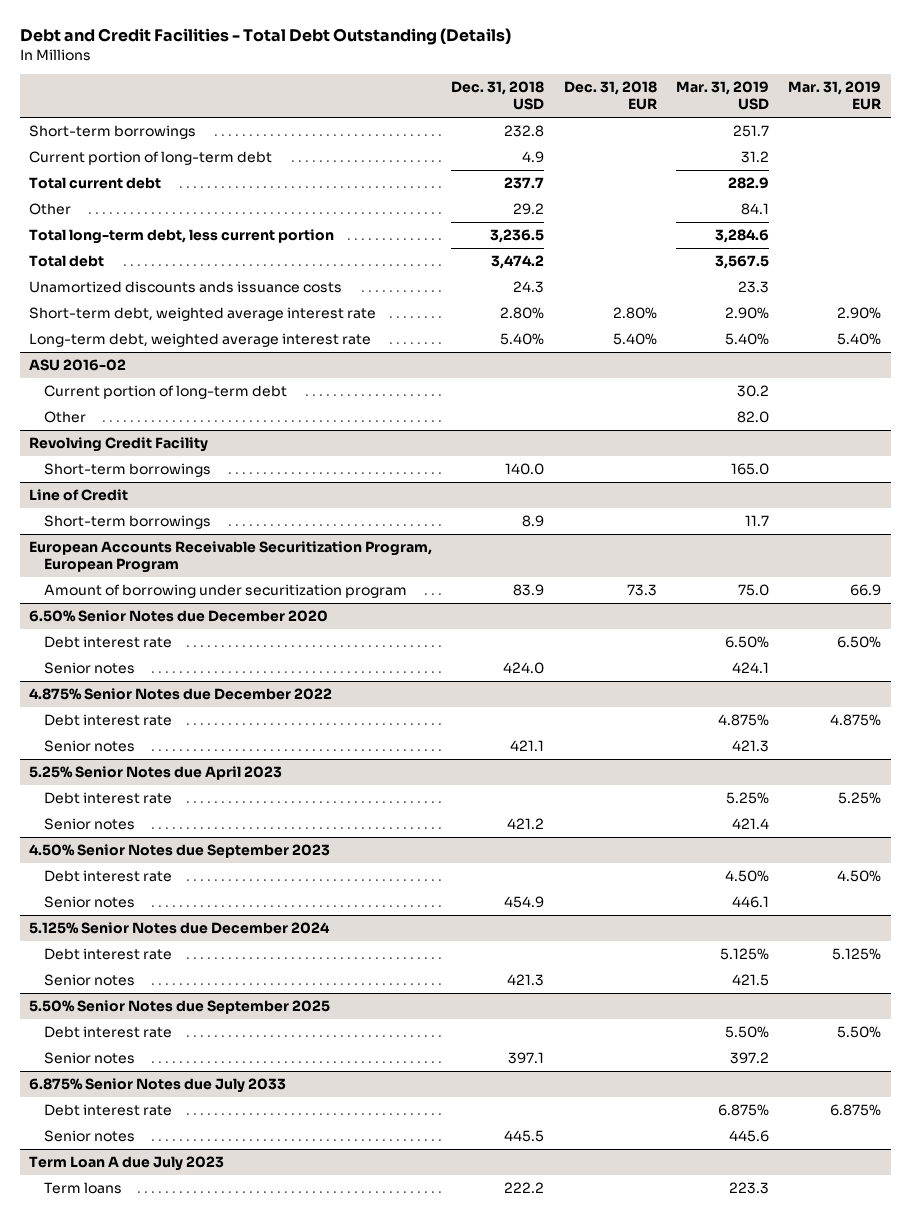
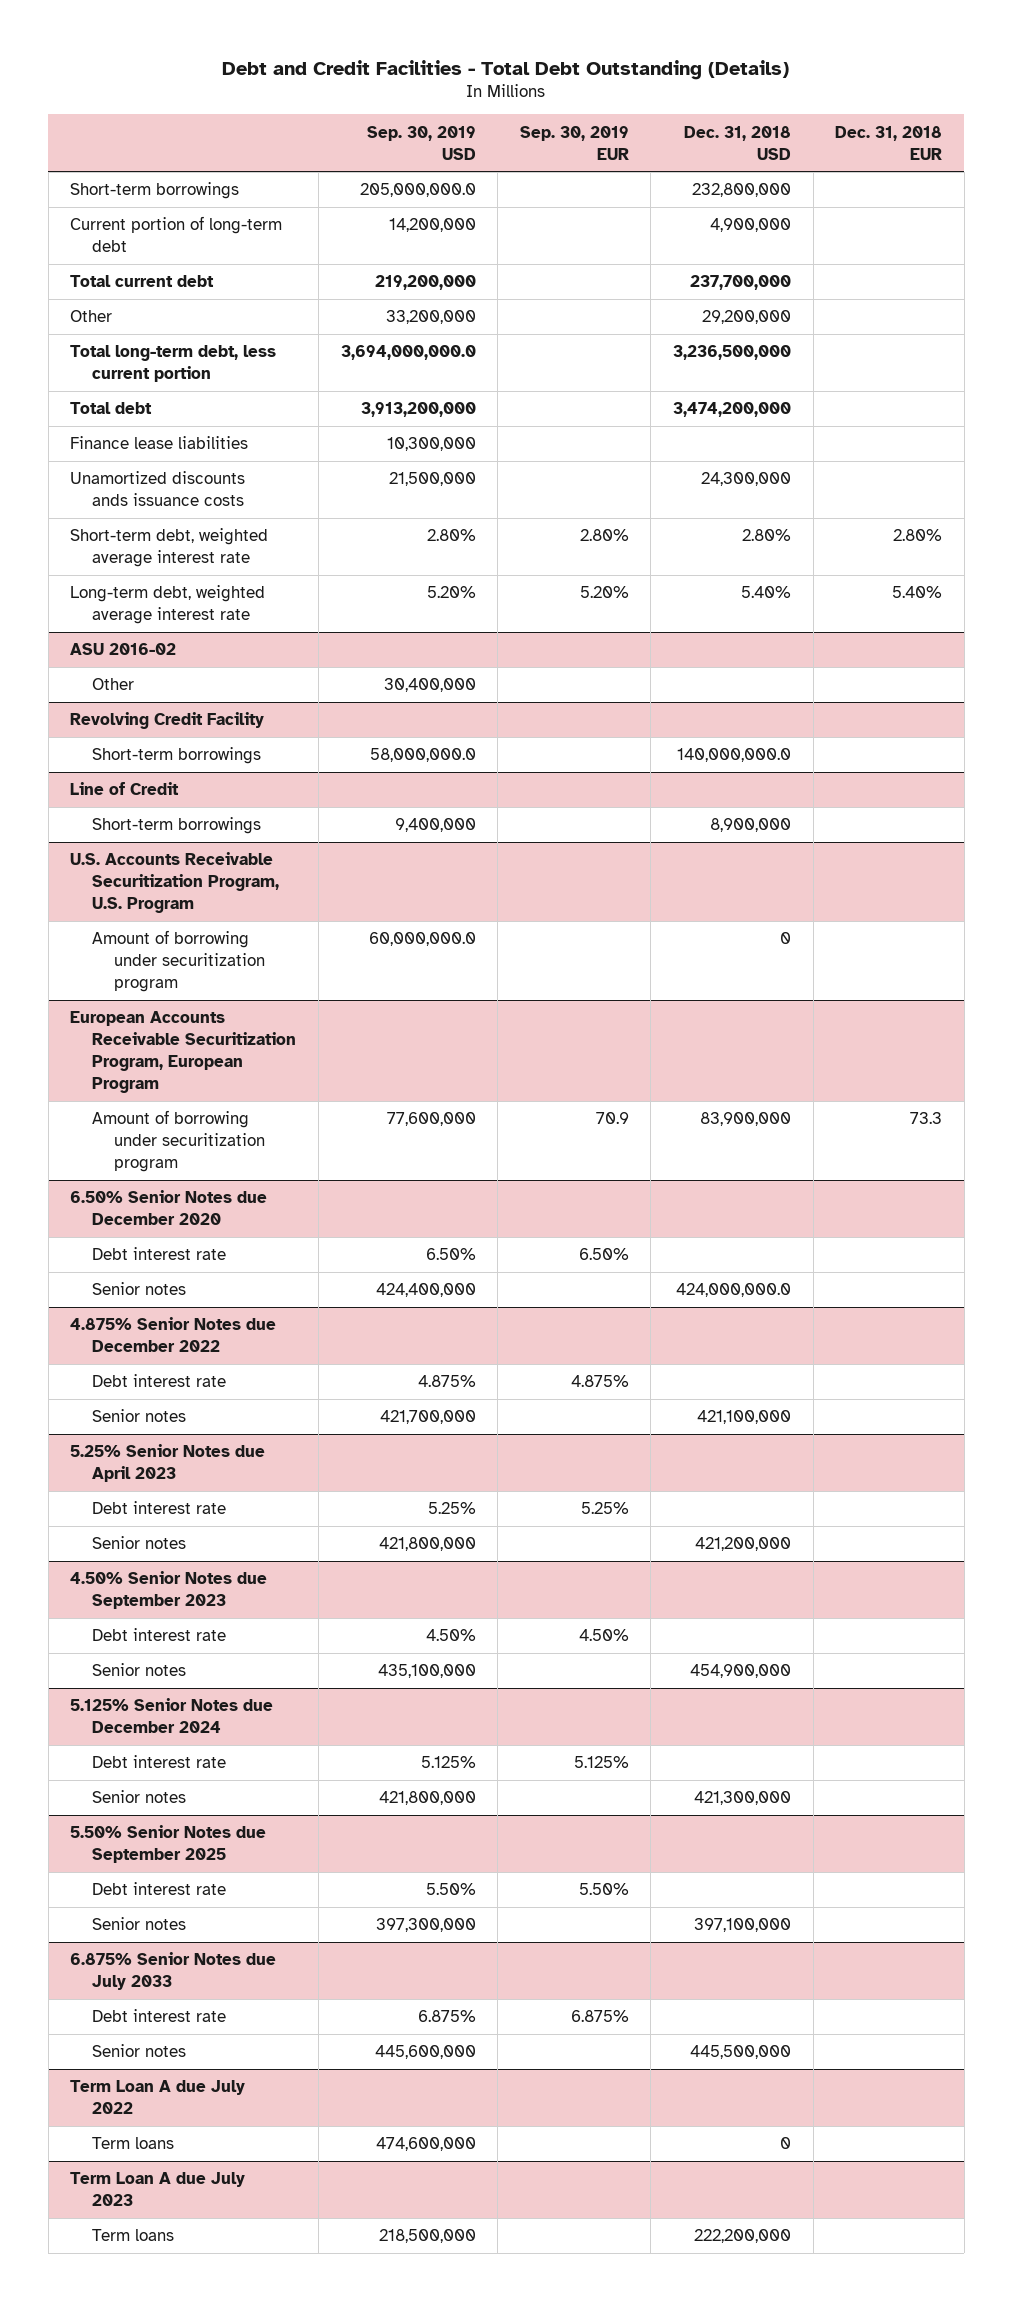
- | Dec. 31, 2018 USD | Dec. 31, 2018 EUR | Mar. 31, 2019 USD | Mar. 31, 2019 EUR
+ | Sep. 30, 2019 USD | Sep. 30, 2019 EUR | Dec. 31, 2018 USD | Dec. 31, 2018 EUR
- Short-term borrowings | 232.8 | | 251.7 |
- Current portion of long-term debt | 4.9 | | 31.2 |
- Total current debt | 237.7 | | 282.9 |
- Other | 29.2 | | 84.1 |
- Total long-term debt, less current portion | 3,236.5 | | 3,284.6 |
- Total debt | 3,474.2 | | 3,567.5 |
- Unamortized discounts ands issuance costs | 24.3 | | 23.3 |
+ Short-term borrowings | 205,000,000.0 | | 232,800,000 |
+ Current portion of long-term debt | 14,200,000 | | 4,900,000 |
+ Total current debt | 219,200,000 | | 237,700,000 |
+ Other | 33,200,000 | | 29,200,000 |
+ Total long-term debt, less current portion | 3,694,000,000.0 | | 3,236,500,000 |
+ Total debt | 3,913,200,000 | | 3,474,200,000 |
+ Finance lease liabilities | 10,300,000 | | |
+ Unamortized discounts ands issuance costs | 21,500,000 | | 24,300,000 |
@ ASU 2016-02
- Current portion of long-term debt | | | 30.2 |
@ Revolving Credit Facility
- Short-term borrowings | 140.0 | | 165.0 |
+ Short-term borrowings | 58,000,000.0 | | 140,000,000.0 |
@ Line of Credit
- Short-term borrowings | 8.9 | | 11.7 |
+ Short-term borrowings | 9,400,000 | | 8,900,000 |
+ U.S. Accounts Receivable Securitization Program, U.S. Program
+ Amount of borrowing under securitization program | 60,000,000.0 | | 0 |
@ European Accounts Receivable Securitization Program, European Program
- Amount of borrowing under securitization program | 83.9 | 73.3 | 75.0 | 66.9
+ Amount of borrowing under securitization program | 77,600,000 | 70.9 | 83,900,000 | 73.3
@ 6.50% Senior Notes due December 2020
- Senior notes | 424.0 | | 424.1 |
+ Senior notes | 424,400,000 | | 424,000,000.0 |
@ 4.875% Senior Notes due December 2022
- Senior notes | 421.1 | | 421.3 |
+ Senior notes | 421,700,000 | | 421,100,000 |
@ 5.25% Senior Notes due April 2023
- Senior notes | 421.2 | | 421.4 |
+ Senior notes | 421,800,000 | | 421,200,000 |
@ 4.50% Senior Notes due September 2023
- Senior notes | 454.9 | | 446.1 |
+ Senior notes | 435,100,000 | | 454,900,000 |
@ 5.125% Senior Notes due December 2024
- Senior notes | 421.3 | | 421.5 |
+ Senior notes | 421,800,000 | | 421,300,000 |
@ 5.50% Senior Notes due September 2025
- Senior notes | 397.1 | | 397.2 |
+ Senior notes | 397,300,000 | | 397,100,000 |
@ 6.875% Senior Notes due July 2033
- Senior notes | 445.5 | | 445.6 |
+ Senior notes | 445,600,000 | | 445,500,000 |
+ Term Loan A due July 2022
+ Term loans | 474,600,000 | | 0 |
@ Term Loan A due July 2023
- Term loans | 222.2 | | 223.3 |
+ Term loans | 218,500,000 | | 222,200,000 |

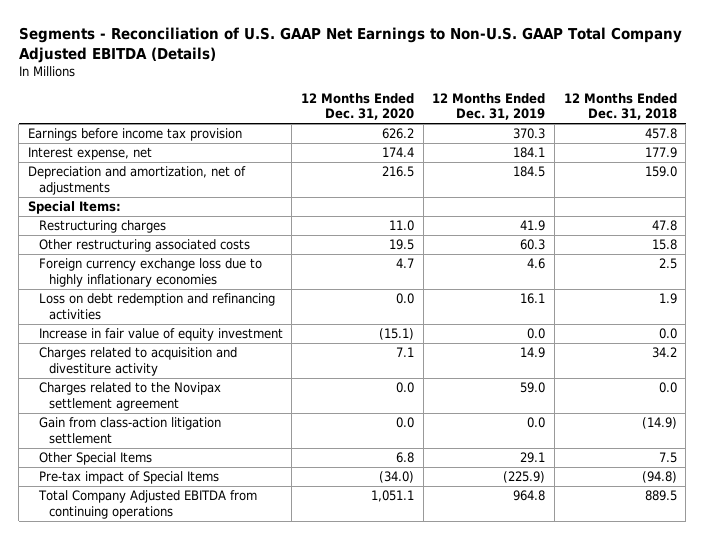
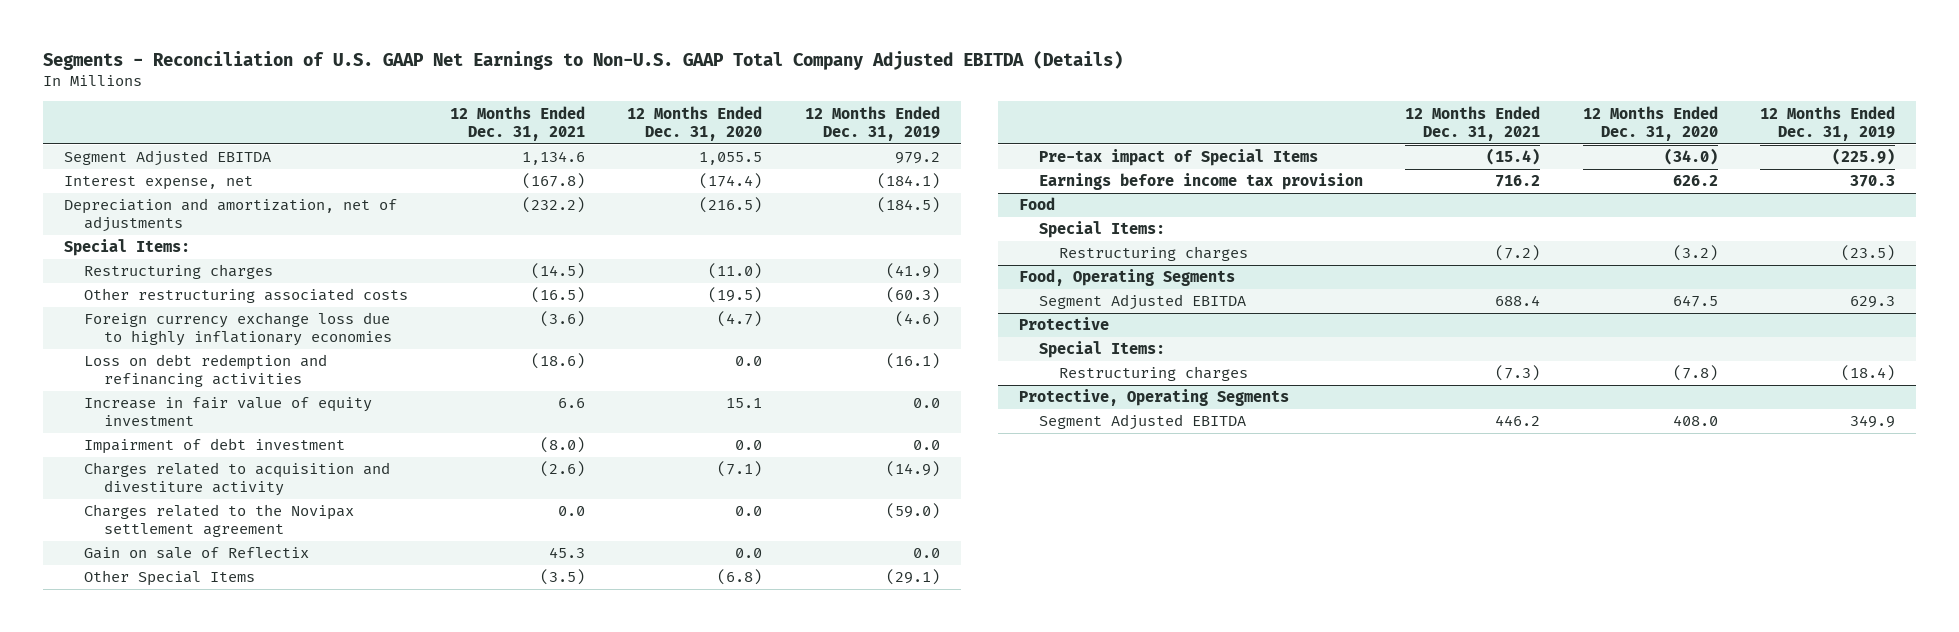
- | 12 Months Ended Dec. 31, 2020 | 12 Months Ended Dec. 31, 2019 | 12 Months Ended Dec. 31, 2018
+ | 12 Months Ended Dec. 31, 2021 | 12 Months Ended Dec. 31, 2020 | 12 Months Ended Dec. 31, 2019
- Interest expense, net | 174.4 | 184.1 | 177.9
- Depreciation and amortization, net of adjustments | 216.5 | 184.5 | 159.0
+ Segment Adjusted EBITDA | 1,134.6 | 1,055.5 | 979.2
+ Interest expense, net | (167.8) | (174.4) | (184.1)
+ Depreciation and amortization, net of adjustments | (232.2) | (216.5) | (184.5)
- Restructuring charges | 11.0 | 41.9 | 47.8
- Other restructuring associated costs | 19.5 | 60.3 | 15.8
- Foreign currency exchange loss due to highly inflationary economies | 4.7 | 4.6 | 2.5
- Loss on debt redemption and refinancing activities | 0.0 | 16.1 | 1.9
- Increase in fair value of equity investment | (15.1) | 0.0 | 0.0
- Charges related to acquisition and divestiture activity | 7.1 | 14.9 | 34.2
- Charges related to the Novipax settlement agreement | 0.0 | 59.0 | 0.0
- Gain from class-action litigation settlement | 0.0 | 0.0 | (14.9)
- Other Special Items | 6.8 | 29.1 | 7.5
+ Restructuring charges | (14.5) | (11.0) | (41.9)
+ Other restructuring associated costs | (16.5) | (19.5) | (60.3)
+ Foreign currency exchange loss due to highly inflationary economies | (3.6) | (4.7) | (4.6)
+ Loss on debt redemption and refinancing activities | (18.6) | 0.0 | (16.1)
+ Increase in fair value of equity investment | 6.6 | 15.1 | 0.0
+ Impairment of debt investment | (8.0) | 0.0 | 0.0
+ Charges related to acquisition and divestiture activity | (2.6) | (7.1) | (14.9)
+ Charges related to the Novipax settlement agreement | 0.0 | 0.0 | (59.0)
+ Gain on sale of Reflectix | 45.3 | 0.0 | 0.0
+ Other Special Items | (3.5) | (6.8) | (29.1)
- Total Company Adjusted EBITDA from continuing operations | 1,051.1 | 964.8 | 889.5
moved down: Earnings before income tax provision | 716.2 | 626.2 | 370.3
+ Food
+ Special Items:
+ Restructuring charges | (7.2) | (3.2) | (23.5)
+ Food, Operating Segments
+ Segment Adjusted EBITDA | 688.4 | 647.5 | 629.3
+ Protective
+ Special Items:
+ Restructuring charges | (7.3) | (7.8) | (18.4)
+ Protective, Operating Segments
+ Segment Adjusted EBITDA | 446.2 | 408.0 | 349.9

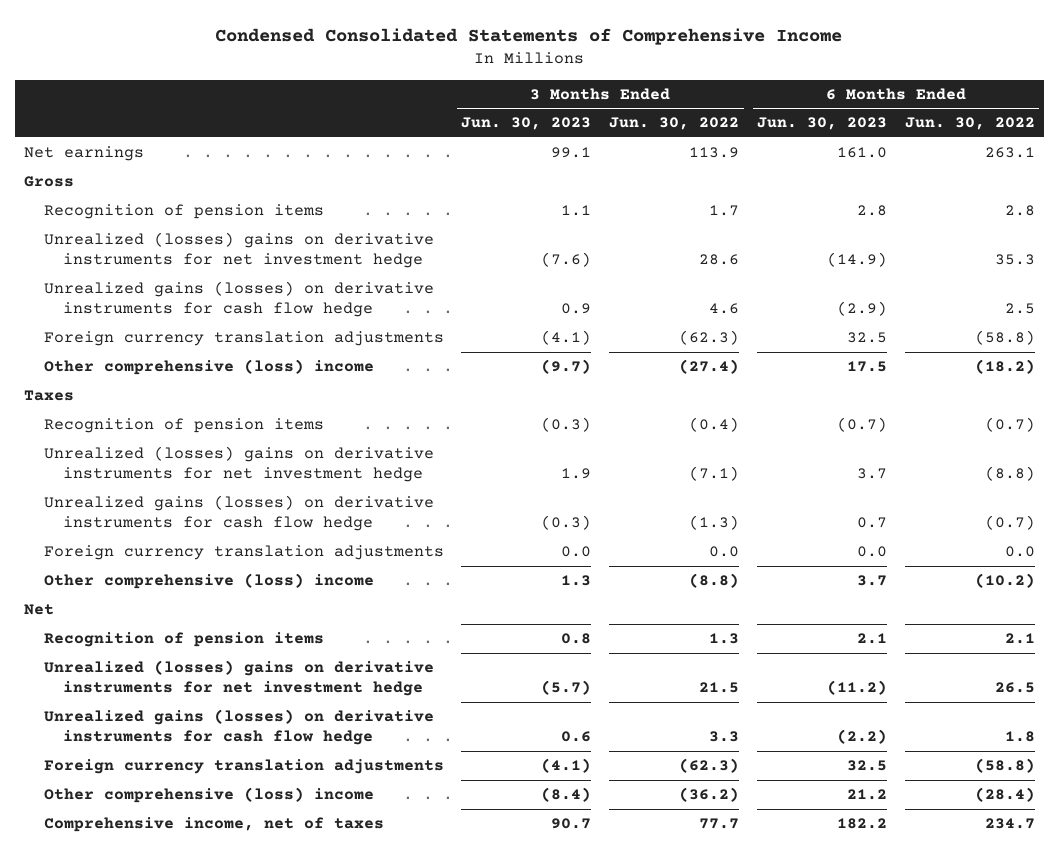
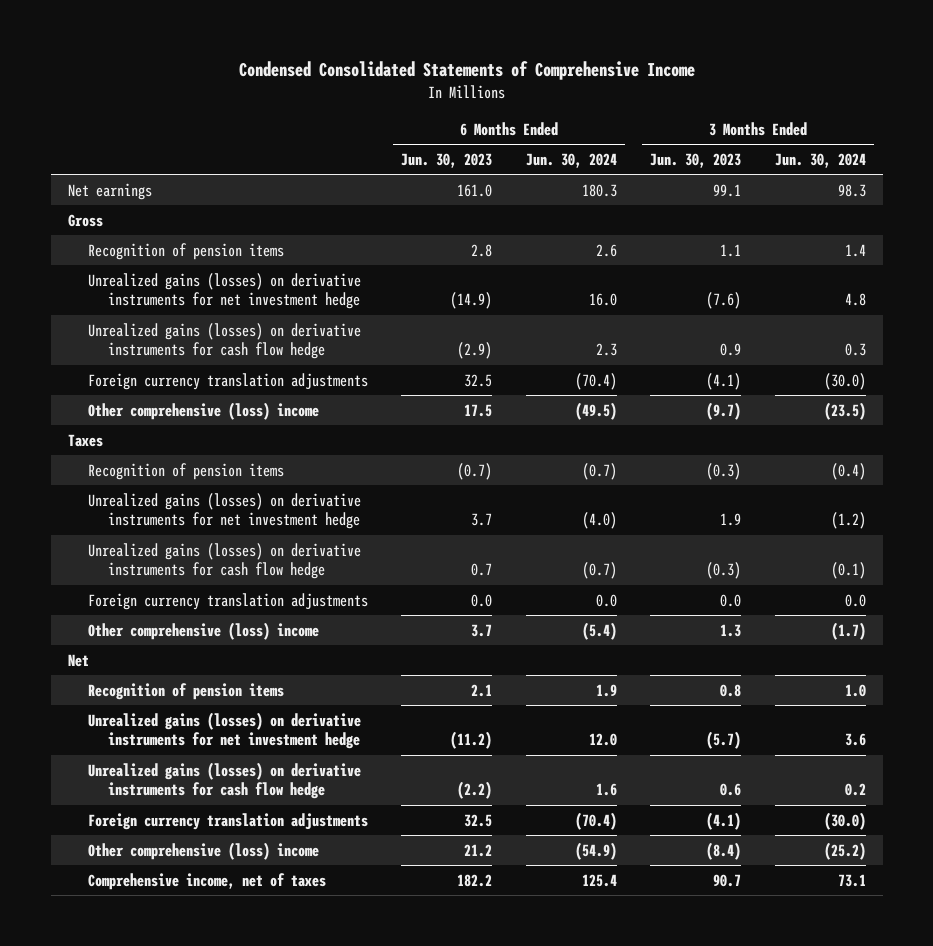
- | 3 Months Ended Jun. 30, 2023 | 3 Months Ended Jun. 30, 2022 | 6 Months Ended Jun. 30, 2023 | 6 Months Ended Jun. 30, 2022
+ | 6 Months Ended Jun. 30, 2023 | 6 Months Ended Jun. 30, 2024 | 3 Months Ended Jun. 30, 2023 | 3 Months Ended Jun. 30, 2024
- Unrealized (losses) gains on derivative instruments for net investment hedge | (7.6) | 28.6 | (14.9) | 35.3
+ Unrealized gains (losses) on derivative instruments for net investment hedge | (14.9) | 16.0 | (7.6) | 4.8
- Unrealized (losses) gains on derivative instruments for net investment hedge | 1.9 | (7.1) | 3.7 | (8.8)
+ Unrealized gains (losses) on derivative instruments for net investment hedge | 3.7 | (4.0) | 1.9 | (1.2)
- Unrealized (losses) gains on derivative instruments for net investment hedge | (5.7) | 21.5 | (11.2) | 26.5
+ Unrealized gains (losses) on derivative instruments for net investment hedge | (11.2) | 12.0 | (5.7) | 3.6

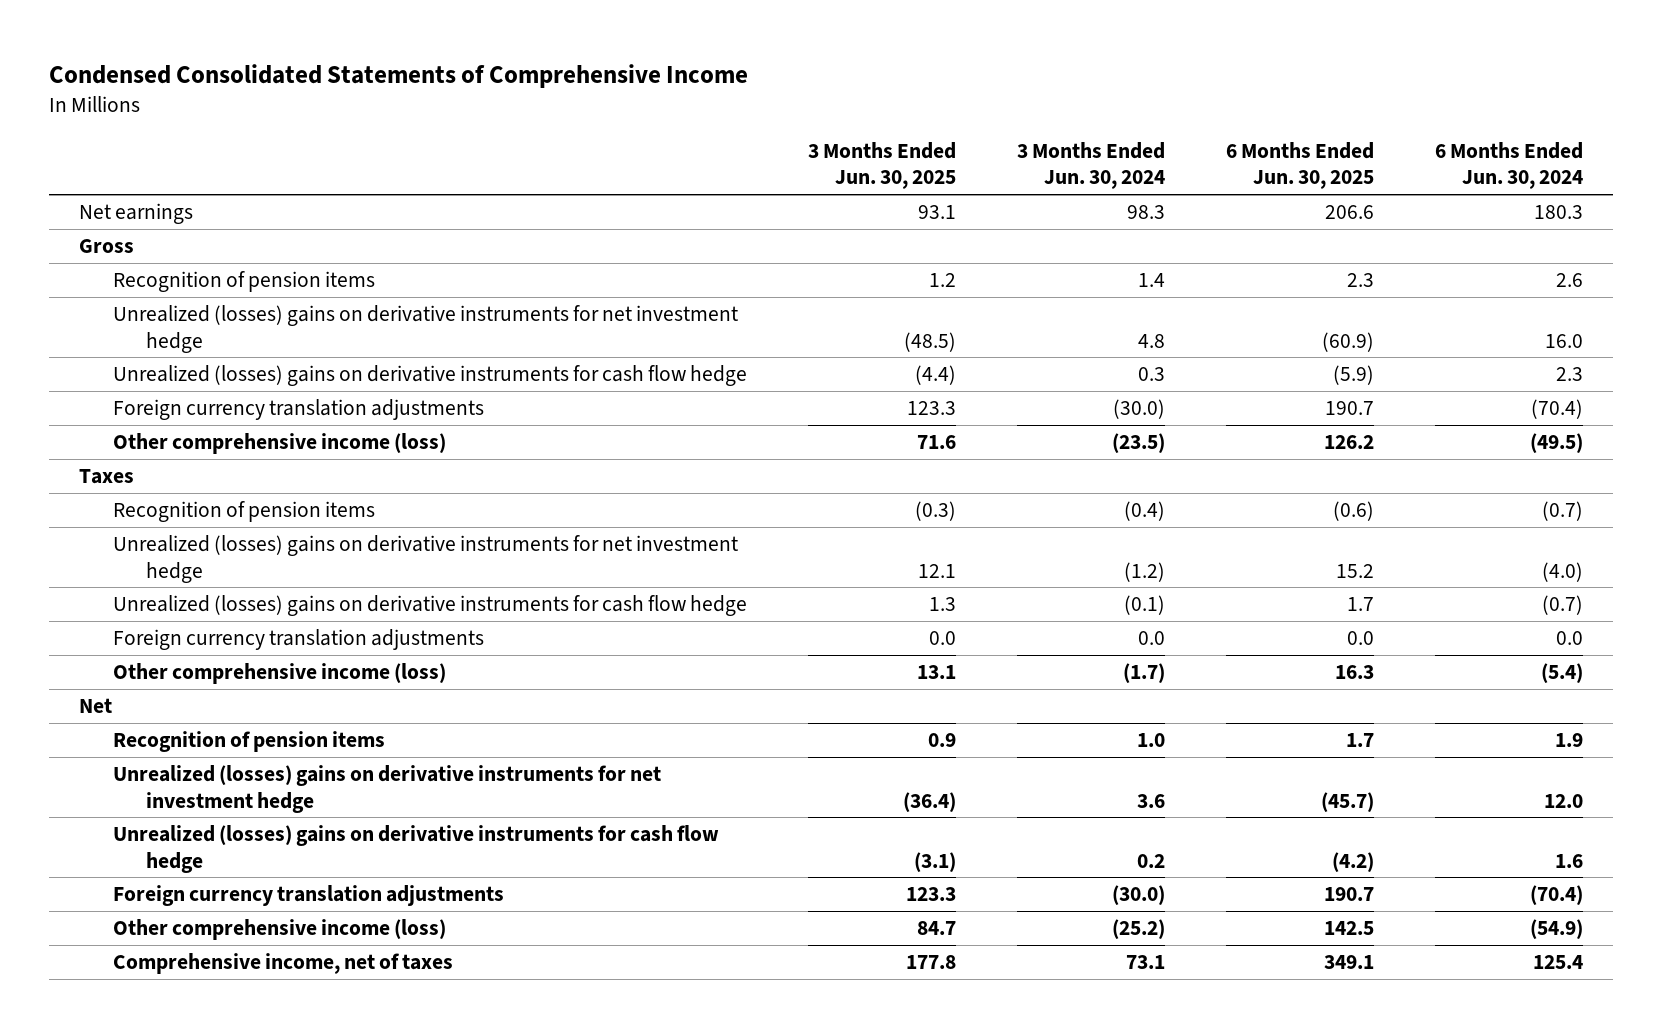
- | 6 Months Ended Jun. 30, 2023 | 6 Months Ended Jun. 30, 2024 | 3 Months Ended Jun. 30, 2023 | 3 Months Ended Jun. 30, 2024
+ | 3 Months Ended Jun. 30, 2025 | 3 Months Ended Jun. 30, 2024 | 6 Months Ended Jun. 30, 2025 | 6 Months Ended Jun. 30, 2024
- Unrealized gains (losses) on derivative instruments for net investment hedge | (14.9) | 16.0 | (7.6) | 4.8
- Unrealized gains (losses) on derivative instruments for cash flow hedge | (2.9) | 2.3 | 0.9 | 0.3
+ Unrealized (losses) gains on derivative instruments for net investment hedge | (48.5) | 4.8 | (60.9) | 16.0
+ Unrealized (losses) gains on derivative instruments for cash flow hedge | (4.4) | 0.3 | (5.9) | 2.3
- Other comprehensive (loss) income | 17.5 | (49.5) | (9.7) | (23.5)
+ Other comprehensive income (loss) | 71.6 | (23.5) | 126.2 | (49.5)
- Unrealized gains (losses) on derivative instruments for net investment hedge | 3.7 | (4.0) | 1.9 | (1.2)
- Unrealized gains (losses) on derivative instruments for cash flow hedge | 0.7 | (0.7) | (0.3) | (0.1)
+ Unrealized (losses) gains on derivative instruments for net investment hedge | 12.1 | (1.2) | 15.2 | (4.0)
+ Unrealized (losses) gains on derivative instruments for cash flow hedge | 1.3 | (0.1) | 1.7 | (0.7)
- Other comprehensive (loss) income | 3.7 | (5.4) | 1.3 | (1.7)
+ Other comprehensive income (loss) | 13.1 | (1.7) | 16.3 | (5.4)
- Unrealized gains (losses) on derivative instruments for net investment hedge | (11.2) | 12.0 | (5.7) | 3.6
- Unrealized gains (losses) on derivative instruments for cash flow hedge | (2.2) | 1.6 | 0.6 | 0.2
+ Unrealized (losses) gains on derivative instruments for net investment hedge | (36.4) | 3.6 | (45.7) | 12.0
+ Unrealized (losses) gains on derivative instruments for cash flow hedge | (3.1) | 0.2 | (4.2) | 1.6
- Other comprehensive (loss) income | 21.2 | (54.9) | (8.4) | (25.2)
+ Other comprehensive income (loss) | 84.7 | (25.2) | 142.5 | (54.9)

